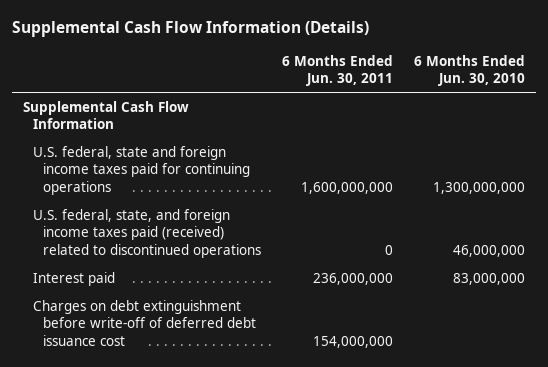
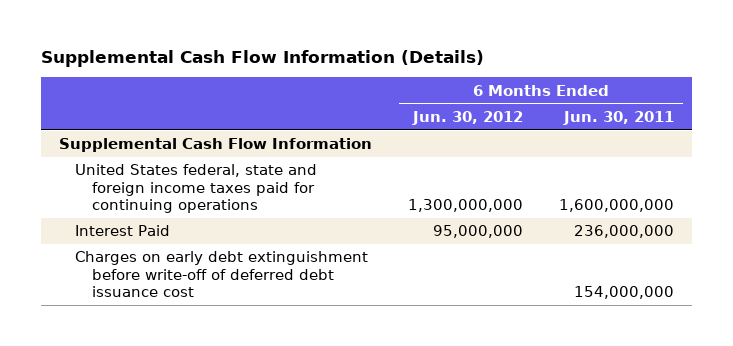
- | 6 Months Ended Jun. 30, 2011 | 6 Months Ended Jun. 30, 2010
+ | 6 Months Ended Jun. 30, 2012 | 6 Months Ended Jun. 30, 2011
- U.S. federal, state and foreign income taxes paid for continuing operations | 1,600,000,000 | 1,300,000,000
- U.S. federal, state, and foreign income taxes paid (received) related to discontinued operations | 0 | 46,000,000
- Interest paid | 236,000,000 | 83,000,000
- Charges on debt extinguishment before write-off of deferred debt issuance cost | 154,000,000 |
+ United States federal, state and foreign income taxes paid for continuing operations | 1,300,000,000 | 1,600,000,000
+ Interest Paid | 95,000,000 | 236,000,000
+ Charges on early debt extinguishment before write-off of deferred debt issuance cost | | 154,000,000

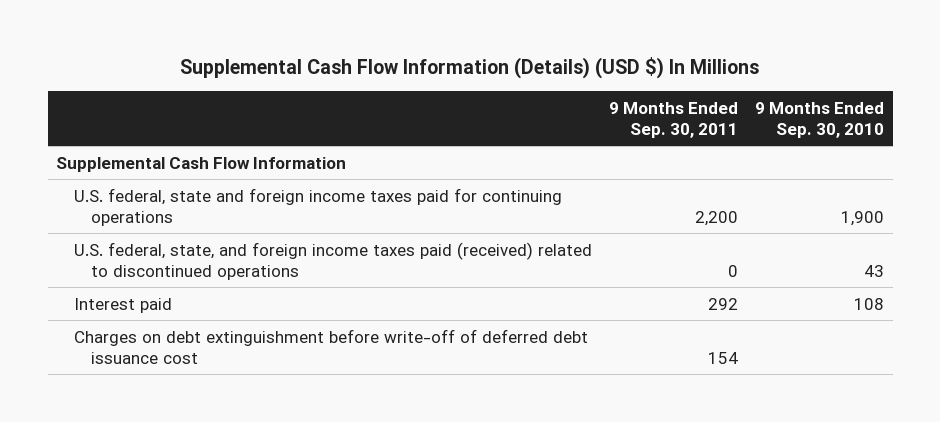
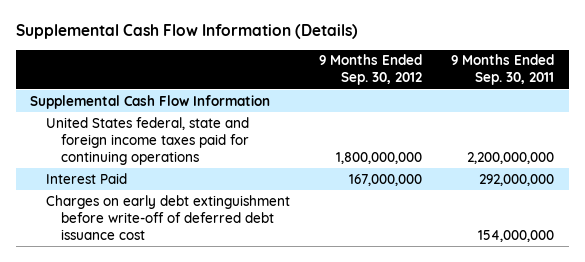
- Supplemental Cash Flow Information (Details) (USD $) In Millions
+ Supplemental Cash Flow Information (Details)
- | 9 Months Ended Sep. 30, 2011 | 9 Months Ended Sep. 30, 2010
+ | 9 Months Ended Sep. 30, 2012 | 9 Months Ended Sep. 30, 2011
- U.S. federal, state and foreign income taxes paid for continuing operations | 2,200 | 1,900
- U.S. federal, state, and foreign income taxes paid (received) related to discontinued operations | 0 | 43
- Interest paid | 292 | 108
- Charges on debt extinguishment before write-off of deferred debt issuance cost | 154 |
+ United States federal, state and foreign income taxes paid for continuing operations | 1,800,000,000 | 2,200,000,000
+ Interest Paid | 167,000,000 | 292,000,000
+ Charges on early debt extinguishment before write-off of deferred debt issuance cost | | 154,000,000

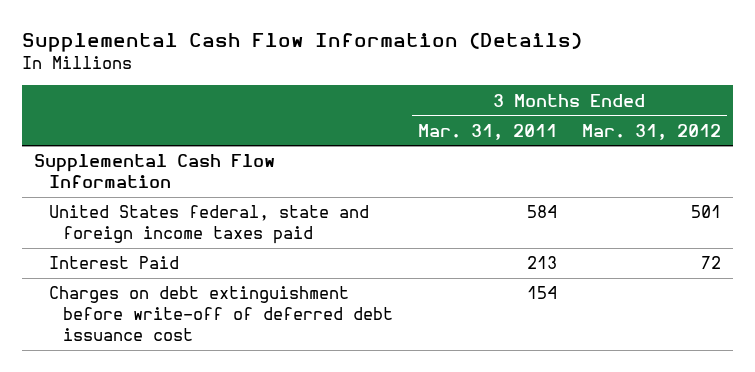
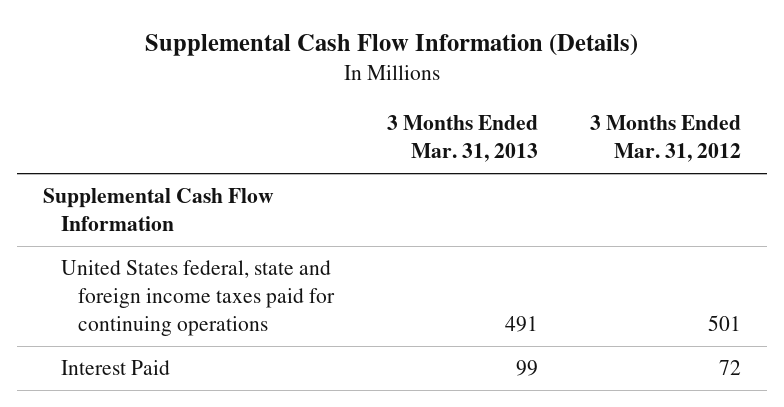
- | 3 Months Ended Mar. 31, 2011 | 3 Months Ended Mar. 31, 2012
+ | 3 Months Ended Mar. 31, 2013 | 3 Months Ended Mar. 31, 2012
- United States federal, state and foreign income taxes paid | 584 | 501
+ United States federal, state and foreign income taxes paid for continuing operations | 491 | 501
- Charges on debt extinguishment before write-off of deferred debt issuance cost | 154 |

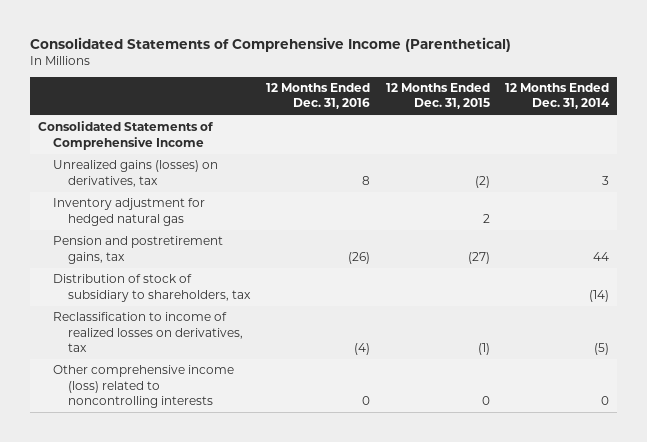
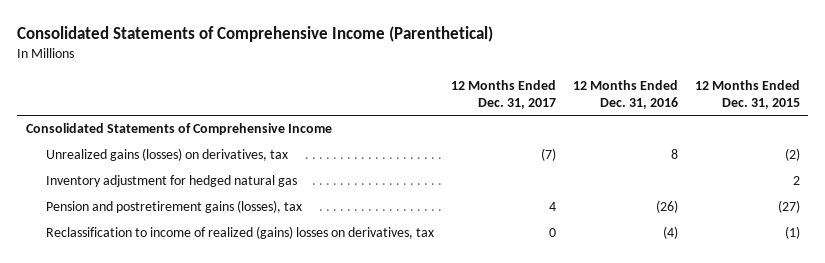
- | 12 Months Ended Dec. 31, 2016 | 12 Months Ended Dec. 31, 2015 | 12 Months Ended Dec. 31, 2014
+ | 12 Months Ended Dec. 31, 2017 | 12 Months Ended Dec. 31, 2016 | 12 Months Ended Dec. 31, 2015
- Pension and postretirement gains, tax | (26) | (27) | 44
- Distribution of stock of subsidiary to shareholders, tax | | | (14)
- Reclassification to income of realized losses on derivatives, tax | (4) | (1) | (5)
- Other comprehensive income (loss) related to noncontrolling interests | 0 | 0 | 0
+ Pension and postretirement gains (losses), tax | 4 | (26) | (27)
+ Reclassification to income of realized (gains) losses on derivatives, tax | 0 | (4) | (1)

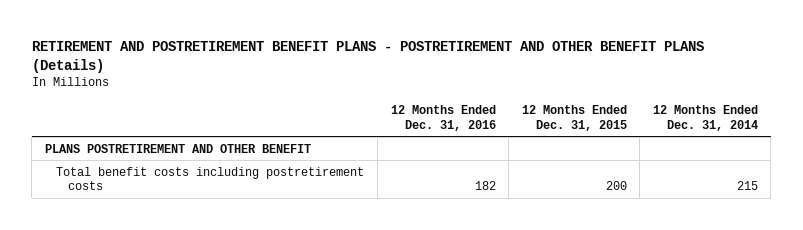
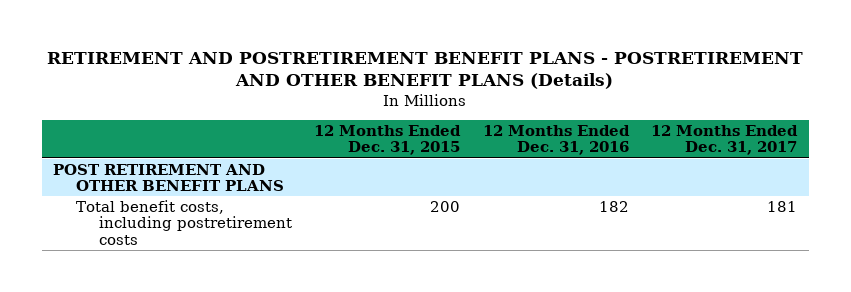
- | 12 Months Ended Dec. 31, 2016 | 12 Months Ended Dec. 31, 2015 | 12 Months Ended Dec. 31, 2014
+ | 12 Months Ended Dec. 31, 2015 | 12 Months Ended Dec. 31, 2016 | 12 Months Ended Dec. 31, 2017
- PLANS POSTRETIREMENT AND OTHER BENEFIT
- Total benefit costs including postretirement costs | 182 | 200 | 215
+ POST RETIREMENT AND OTHER BENEFIT PLANS
+ Total benefit costs, including postretirement costs | 200 | 182 | 181

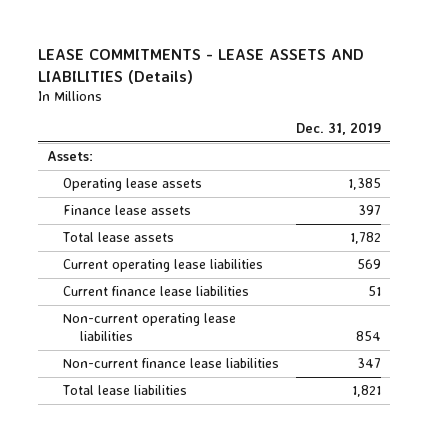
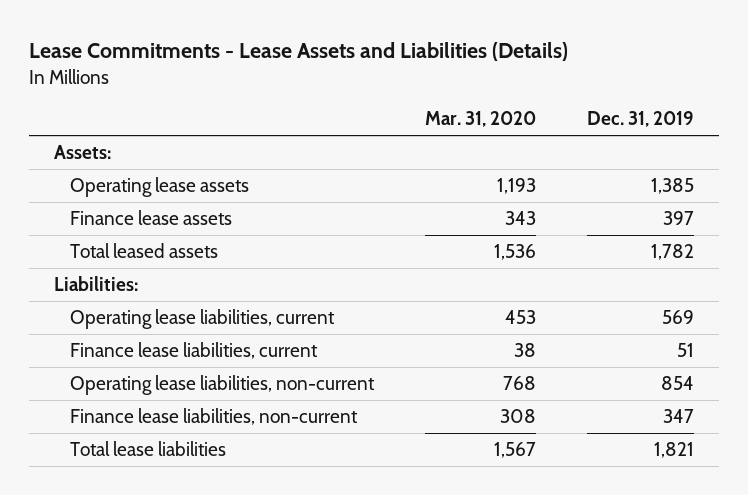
- LEASE COMMITMENTS - LEASE ASSETS AND LIABILITIES (Details)
+ Lease Commitments - Lease Assets and Liabilities (Details)
- | Dec. 31, 2019
+ | Mar. 31, 2020 | Dec. 31, 2019
- Total lease assets | 1,782
- Current operating lease liabilities | 569
- Current finance lease liabilities | 51
- Non-current operating lease liabilities | 854
- Non-current finance lease liabilities | 347
+ Total leased assets | 1,536 | 1,782
+ Liabilities:
+ Operating lease liabilities, current | 453 | 569
+ Finance lease liabilities, current | 38 | 51
+ Operating lease liabilities, non-current | 768 | 854
+ Finance lease liabilities, non-current | 308 | 347

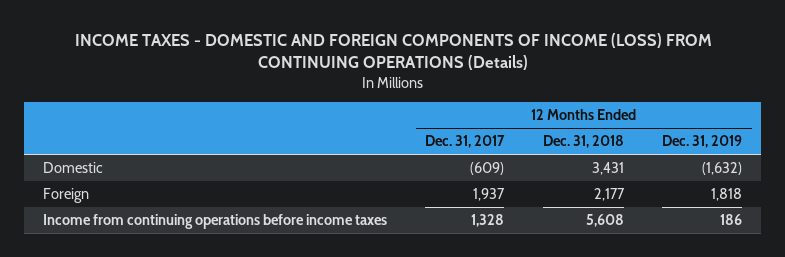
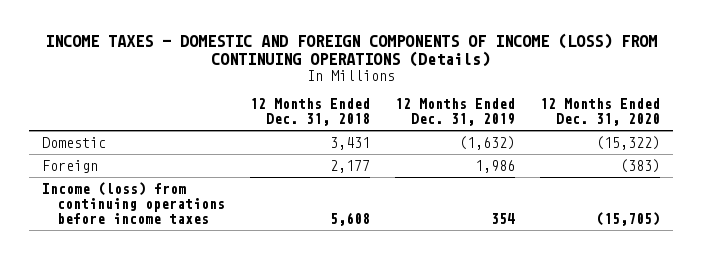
- | 12 Months Ended Dec. 31, 2017 | 12 Months Ended Dec. 31, 2018 | 12 Months Ended Dec. 31, 2019
+ | 12 Months Ended Dec. 31, 2018 | 12 Months Ended Dec. 31, 2019 | 12 Months Ended Dec. 31, 2020
- Foreign | 1,937 | 2,177 | 1,818
- Income from continuing operations before income taxes | 1,328 | 5,608 | 186
+ Foreign | 2,177 | 1,986 | (383)
+ Income (loss) from continuing operations before income taxes | 5,608 | 354 | (15,705)

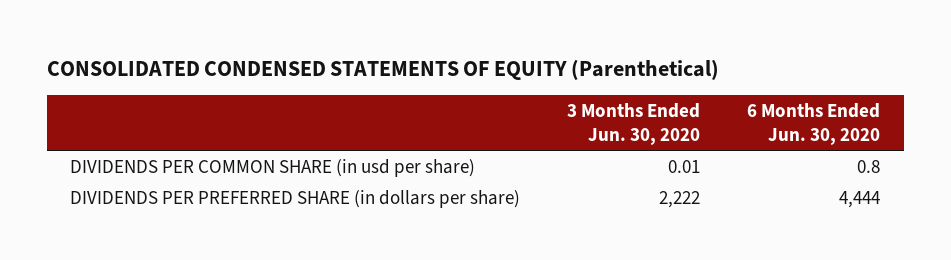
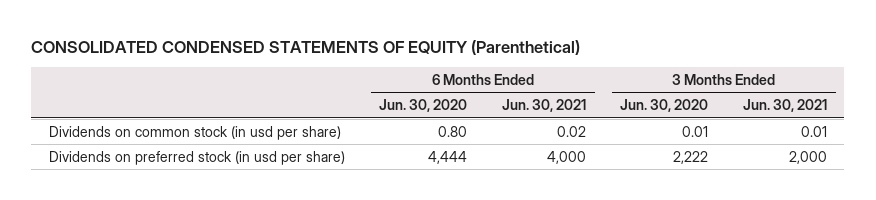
- | 3 Months Ended Jun. 30, 2020 | 6 Months Ended Jun. 30, 2020
+ | 6 Months Ended Jun. 30, 2020 | 6 Months Ended Jun. 30, 2021 | 3 Months Ended Jun. 30, 2020 | 3 Months Ended Jun. 30, 2021
- DIVIDENDS PER COMMON SHARE (in usd per share) | 0.01 | 0.8
- DIVIDENDS PER PREFERRED SHARE (in dollars per share) | 2,222 | 4,444
+ Dividends on common stock (in usd per share) | 0.80 | 0.02 | 0.01 | 0.01
+ Dividends on preferred stock (in usd per share) | 4,444 | 4,000 | 2,222 | 2,000

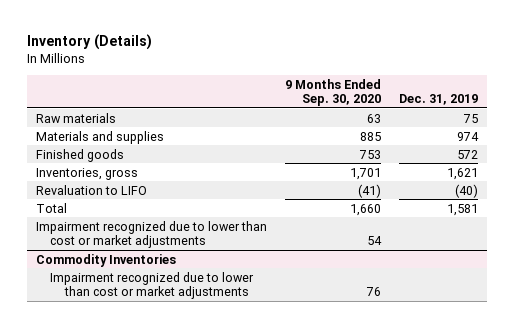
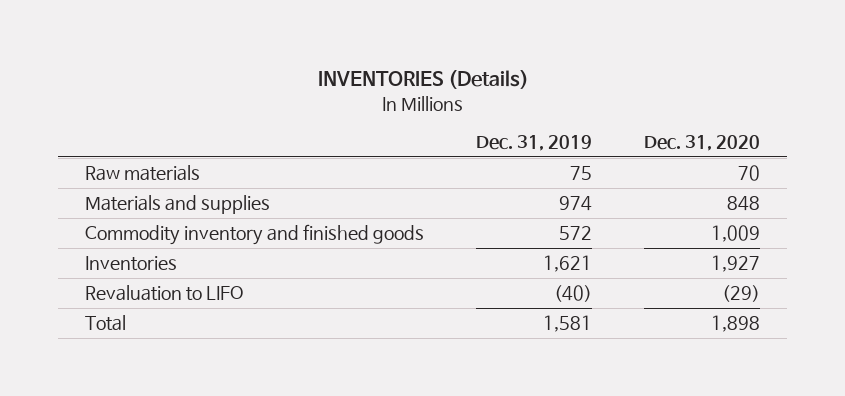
- Inventory (Details)
+ INVENTORIES (Details)
- | 9 Months Ended Sep. 30, 2020 | Dec. 31, 2019
+ | Dec. 31, 2019 | Dec. 31, 2020
- Finished goods | 753 | 572
- Inventories, gross | 1,701 | 1,621
+ Commodity inventory and finished goods | 572 | 1,009
+ Inventories | 1,621 | 1,927
- Impairment recognized due to lower than cost or market adjustments | 54 |
- Commodity Inventories
- Impairment recognized due to lower than cost or market adjustments | 76 |

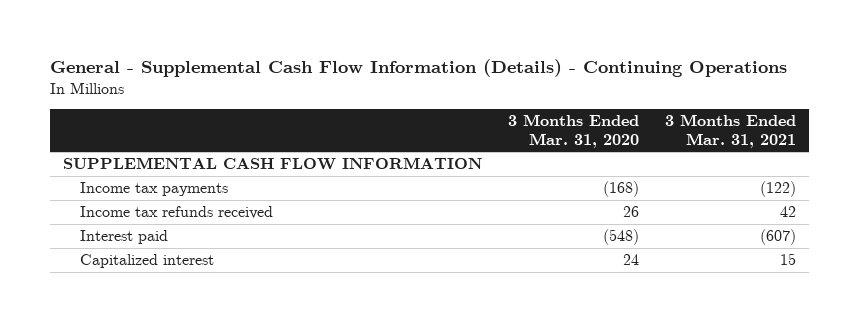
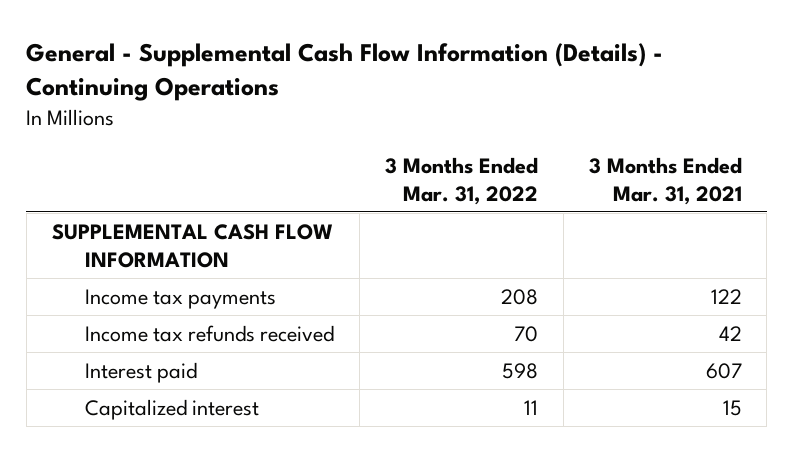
- | 3 Months Ended Mar. 31, 2020 | 3 Months Ended Mar. 31, 2021
+ | 3 Months Ended Mar. 31, 2022 | 3 Months Ended Mar. 31, 2021
- Income tax payments | (168) | (122)
+ Income tax payments | 208 | 122
- Interest paid | (548) | (607)
+ Interest paid | 598 | 607

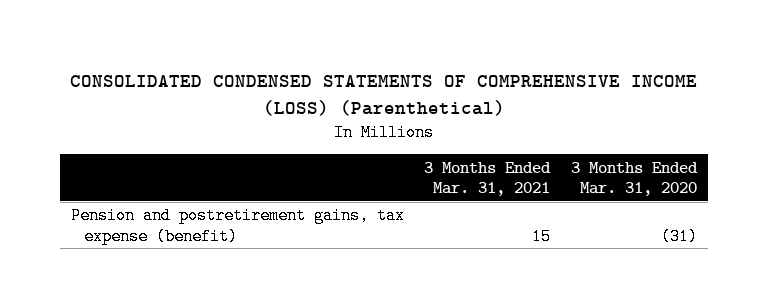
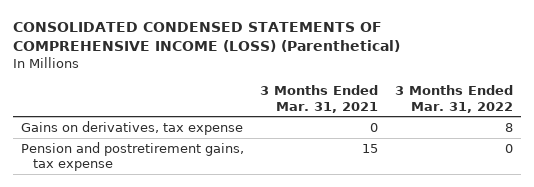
- | 3 Months Ended Mar. 31, 2021 | 3 Months Ended Mar. 31, 2020
+ | 3 Months Ended Mar. 31, 2021 | 3 Months Ended Mar. 31, 2022
- Pension and postretirement gains, tax expense (benefit) | 15 | (31)
+ Gains on derivatives, tax expense | 0 | 8
+ Pension and postretirement gains, tax expense | 15 | 0

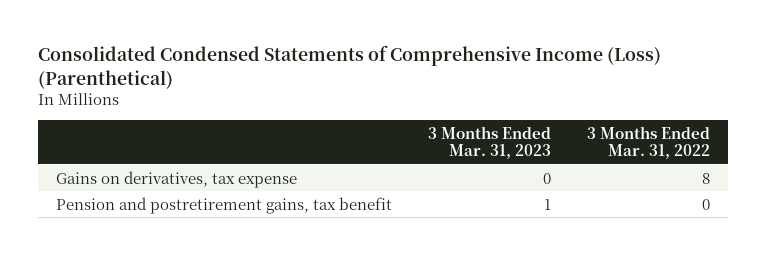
- CONSOLIDATED CONDENSED STATEMENTS OF COMPREHENSIVE INCOME (LOSS) (Parenthetical)
+ Consolidated Condensed Statements of Comprehensive Income (Loss) (Parenthetical)
- | 3 Months Ended Mar. 31, 2021 | 3 Months Ended Mar. 31, 2022
+ | 3 Months Ended Mar. 31, 2023 | 3 Months Ended Mar. 31, 2022
- Pension and postretirement gains, tax expense | 15 | 0
+ Pension and postretirement gains, tax benefit | 1 | 0

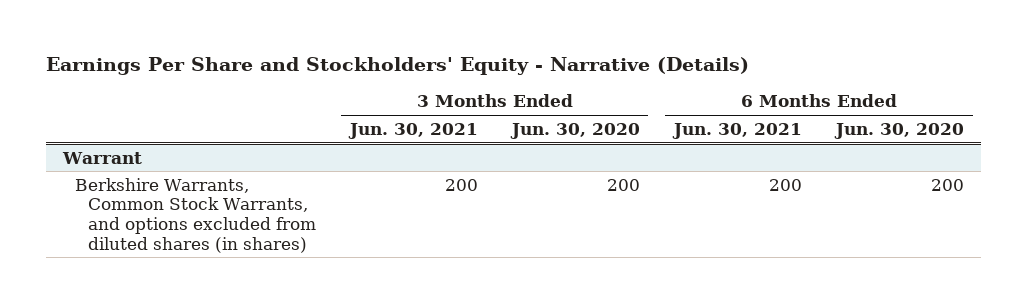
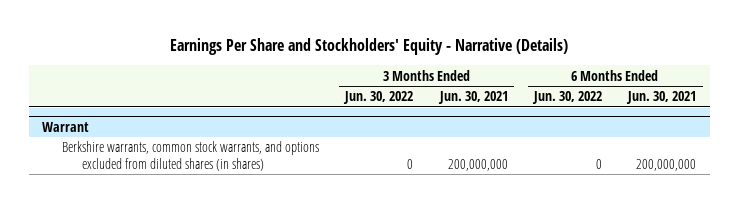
- | 3 Months Ended Jun. 30, 2021 | 3 Months Ended Jun. 30, 2020 | 6 Months Ended Jun. 30, 2021 | 6 Months Ended Jun. 30, 2020
+ | 3 Months Ended Jun. 30, 2022 | 3 Months Ended Jun. 30, 2021 | 6 Months Ended Jun. 30, 2022 | 6 Months Ended Jun. 30, 2021
@ Warrant
- Berkshire Warrants, Common Stock Warrants, and options excluded from diluted shares (in shares) | 200 | 200 | 200 | 200
+ Berkshire warrants, common stock warrants, and options excluded from diluted shares (in shares) | 0 | 200,000,000 | 0 | 200,000,000

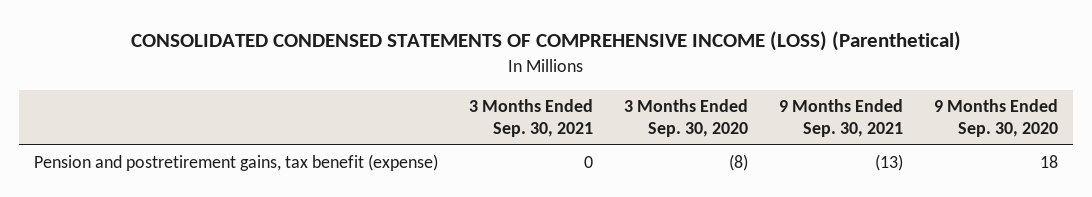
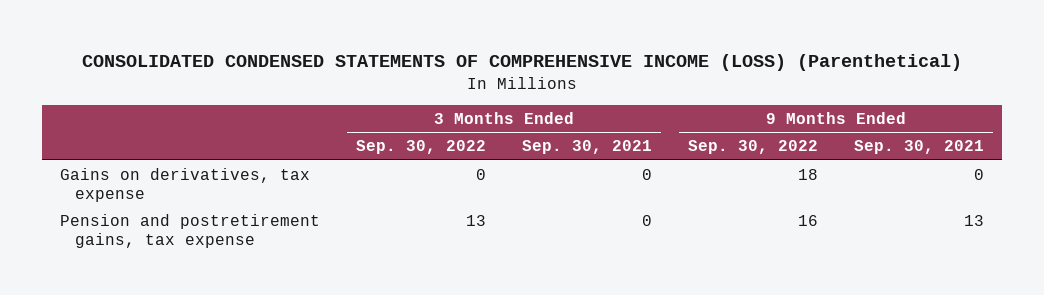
- | 3 Months Ended Sep. 30, 2021 | 3 Months Ended Sep. 30, 2020 | 9 Months Ended Sep. 30, 2021 | 9 Months Ended Sep. 30, 2020
+ | 3 Months Ended Sep. 30, 2022 | 3 Months Ended Sep. 30, 2021 | 9 Months Ended Sep. 30, 2022 | 9 Months Ended Sep. 30, 2021
- Pension and postretirement gains, tax benefit (expense) | 0 | (8) | (13) | 18
+ Gains on derivatives, tax expense | 0 | 0 | 18 | 0
+ Pension and postretirement gains, tax expense | 13 | 0 | 16 | 13

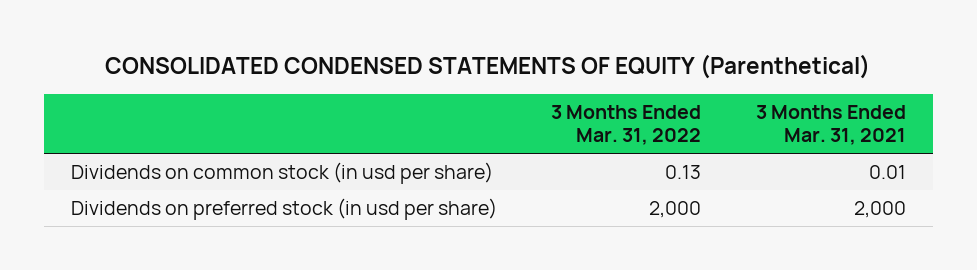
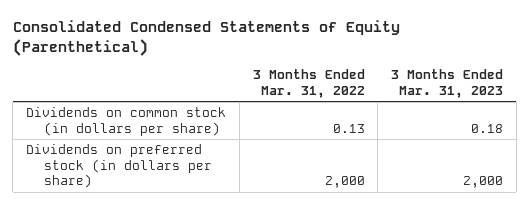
- CONSOLIDATED CONDENSED STATEMENTS OF EQUITY (Parenthetical)
+ Consolidated Condensed Statements of Equity (Parenthetical)
- | 3 Months Ended Mar. 31, 2022 | 3 Months Ended Mar. 31, 2021
+ | 3 Months Ended Mar. 31, 2022 | 3 Months Ended Mar. 31, 2023
- Dividends on common stock (in usd per share) | 0.13 | 0.01
- Dividends on preferred stock (in usd per share) | 2,000 | 2,000
+ Dividends on common stock (in dollars per share) | 0.13 | 0.18
+ Dividends on preferred stock (in dollars per share) | 2,000 | 2,000

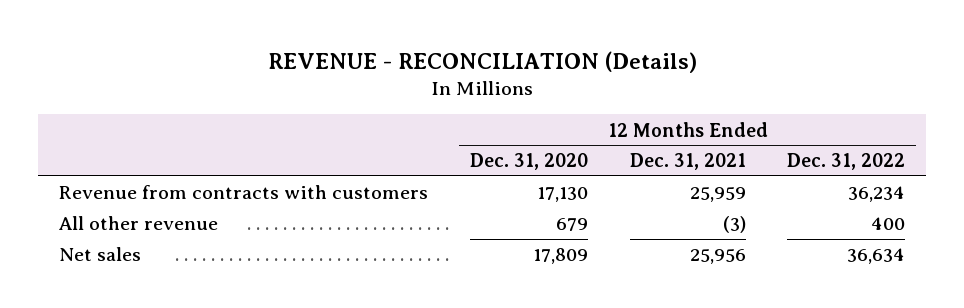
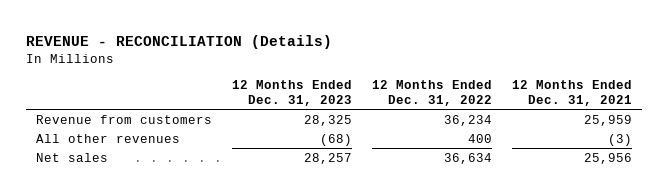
- | 12 Months Ended Dec. 31, 2020 | 12 Months Ended Dec. 31, 2021 | 12 Months Ended Dec. 31, 2022
+ | 12 Months Ended Dec. 31, 2023 | 12 Months Ended Dec. 31, 2022 | 12 Months Ended Dec. 31, 2021
- Revenue from contracts with customers | 17,130 | 25,959 | 36,234
- All other revenue | 679 | (3) | 400
+ Revenue from customers | 28,325 | 36,234 | 25,959
+ All other revenues | (68) | 400 | (3)

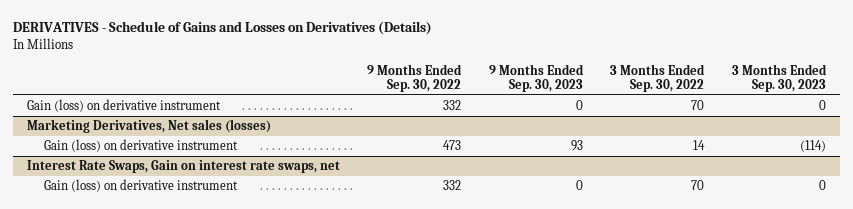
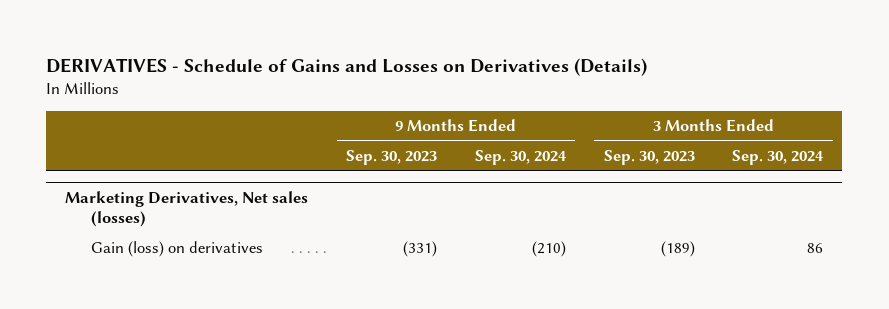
- | 9 Months Ended Sep. 30, 2022 | 9 Months Ended Sep. 30, 2023 | 3 Months Ended Sep. 30, 2022 | 3 Months Ended Sep. 30, 2023
+ | 9 Months Ended Sep. 30, 2023 | 9 Months Ended Sep. 30, 2024 | 3 Months Ended Sep. 30, 2023 | 3 Months Ended Sep. 30, 2024
- Gain (loss) on derivative instrument | 332 | 0 | 70 | 0
@ Marketing Derivatives, Net sales (losses)
- Gain (loss) on derivative instrument | 473 | 93 | 14 | (114)
- Interest Rate Swaps, Gain on interest rate swaps, net
- Gain (loss) on derivative instrument | 332 | 0 | 70 | 0
@ Marketing Derivatives, Net sales (losses)
+ Gain (loss) on derivatives | (331) | (210) | (189) | 86

